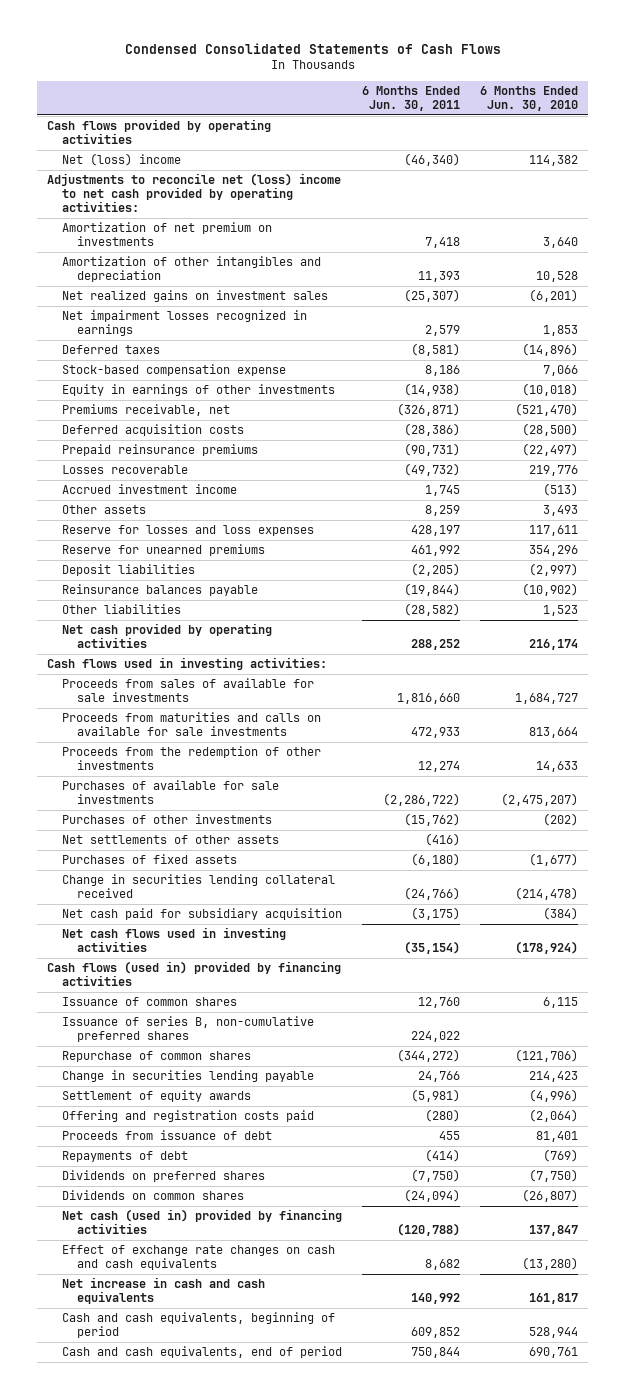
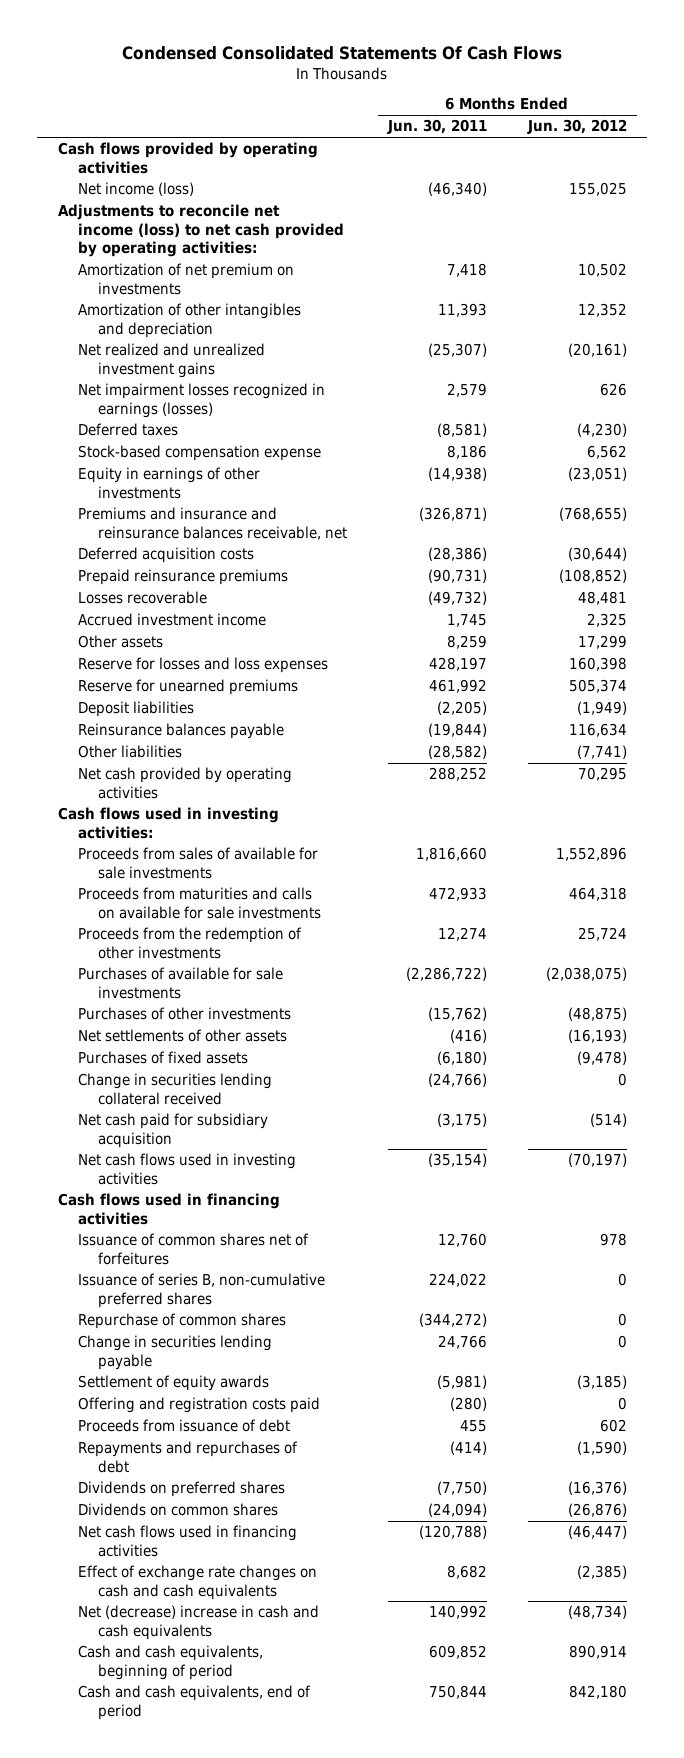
- Condensed Consolidated Statements of Cash Flows
+ Condensed Consolidated Statements Of Cash Flows
- | 6 Months Ended Jun. 30, 2011 | 6 Months Ended Jun. 30, 2010
+ | 6 Months Ended Jun. 30, 2011 | 6 Months Ended Jun. 30, 2012
- Net (loss) income | (46,340) | 114,382
- Adjustments to reconcile net (loss) income to net cash provided by operating activities:
+ Net income (loss) | (46,340) | 155,025
+ Adjustments to reconcile net income (loss) to net cash provided by operating activities:
- Net realized gains on investment sales | (25,307) | (6,201)
- Net impairment losses recognized in earnings | 2,579 | 1,853
+ Net realized and unrealized investment gains | (25,307) | (20,161)
+ Net impairment losses recognized in earnings (losses) | 2,579 | 626
- Premiums receivable, net | (326,871) | (521,470)
+ Premiums and insurance and reinsurance balances receivable, net | (326,871) | (768,655)
- Cash flows (used in) provided by financing activities
- Issuance of common shares | 12,760 | 6,115
+ Cash flows used in financing activities
+ Issuance of common shares net of forfeitures | 12,760 | 978
- Repayments of debt | (414) | (769)
+ Repayments and repurchases of debt | (414) | (1,590)
- Net cash (used in) provided by financing activities | (120,788) | 137,847
+ Net cash flows used in financing activities | (120,788) | (46,447)
- Net increase in cash and cash equivalents | 140,992 | 161,817
+ Net (decrease) increase in cash and cash equivalents | 140,992 | (48,734)

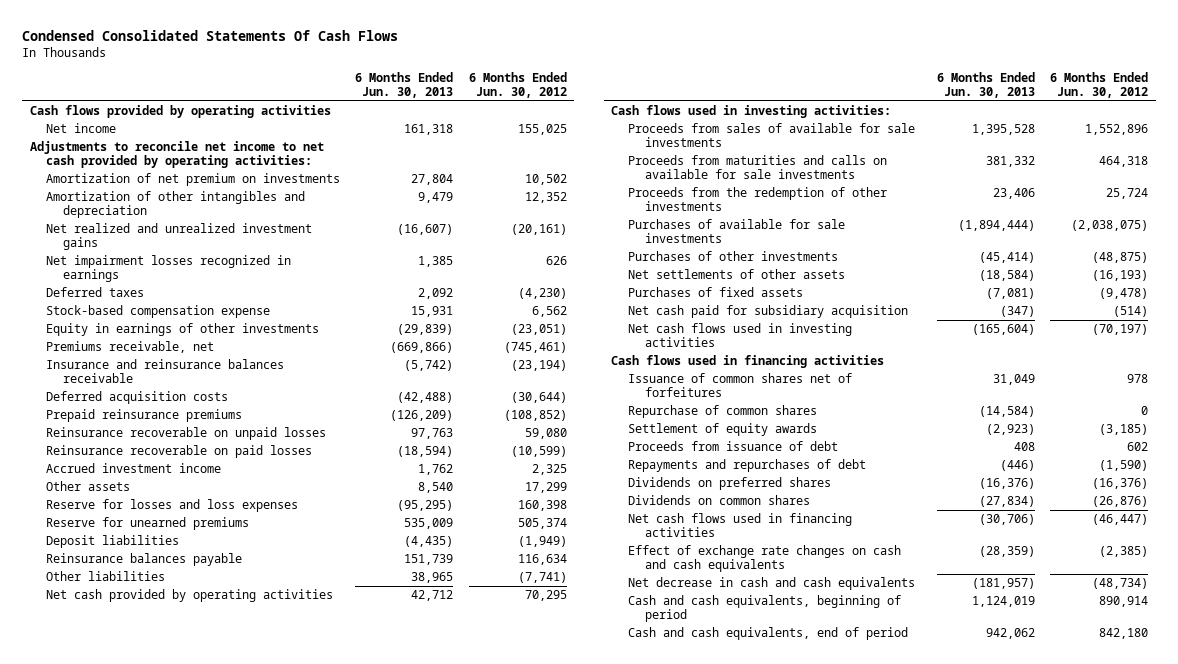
- | 6 Months Ended Jun. 30, 2011 | 6 Months Ended Jun. 30, 2012
+ | 6 Months Ended Jun. 30, 2013 | 6 Months Ended Jun. 30, 2012
- Net income (loss) | (46,340) | 155,025
- Adjustments to reconcile net income (loss) to net cash provided by operating activities:
+ Net income | 161,318 | 155,025
+ Adjustments to reconcile net income to net cash provided by operating activities:
- Net impairment losses recognized in earnings (losses) | 2,579 | 626
+ Net impairment losses recognized in earnings | 1,385 | 626
- Premiums and insurance and reinsurance balances receivable, net | (326,871) | (768,655)
+ Premiums receivable, net | (669,866) | (745,461)
+ Insurance and reinsurance balances receivable | (5,742) | (23,194)
- Losses recoverable | (49,732) | 48,481
+ Reinsurance recoverable on unpaid losses | 97,763 | 59,080
+ Reinsurance recoverable on paid losses | (18,594) | (10,599)
- Change in securities lending collateral received | (24,766) | 0
- Issuance of series B, non-cumulative preferred shares | 224,022 | 0
- Change in securities lending payable | 24,766 | 0
- Offering and registration costs paid | (280) | 0
- Net (decrease) increase in cash and cash equivalents | 140,992 | (48,734)
+ Net decrease in cash and cash equivalents | (181,957) | (48,734)

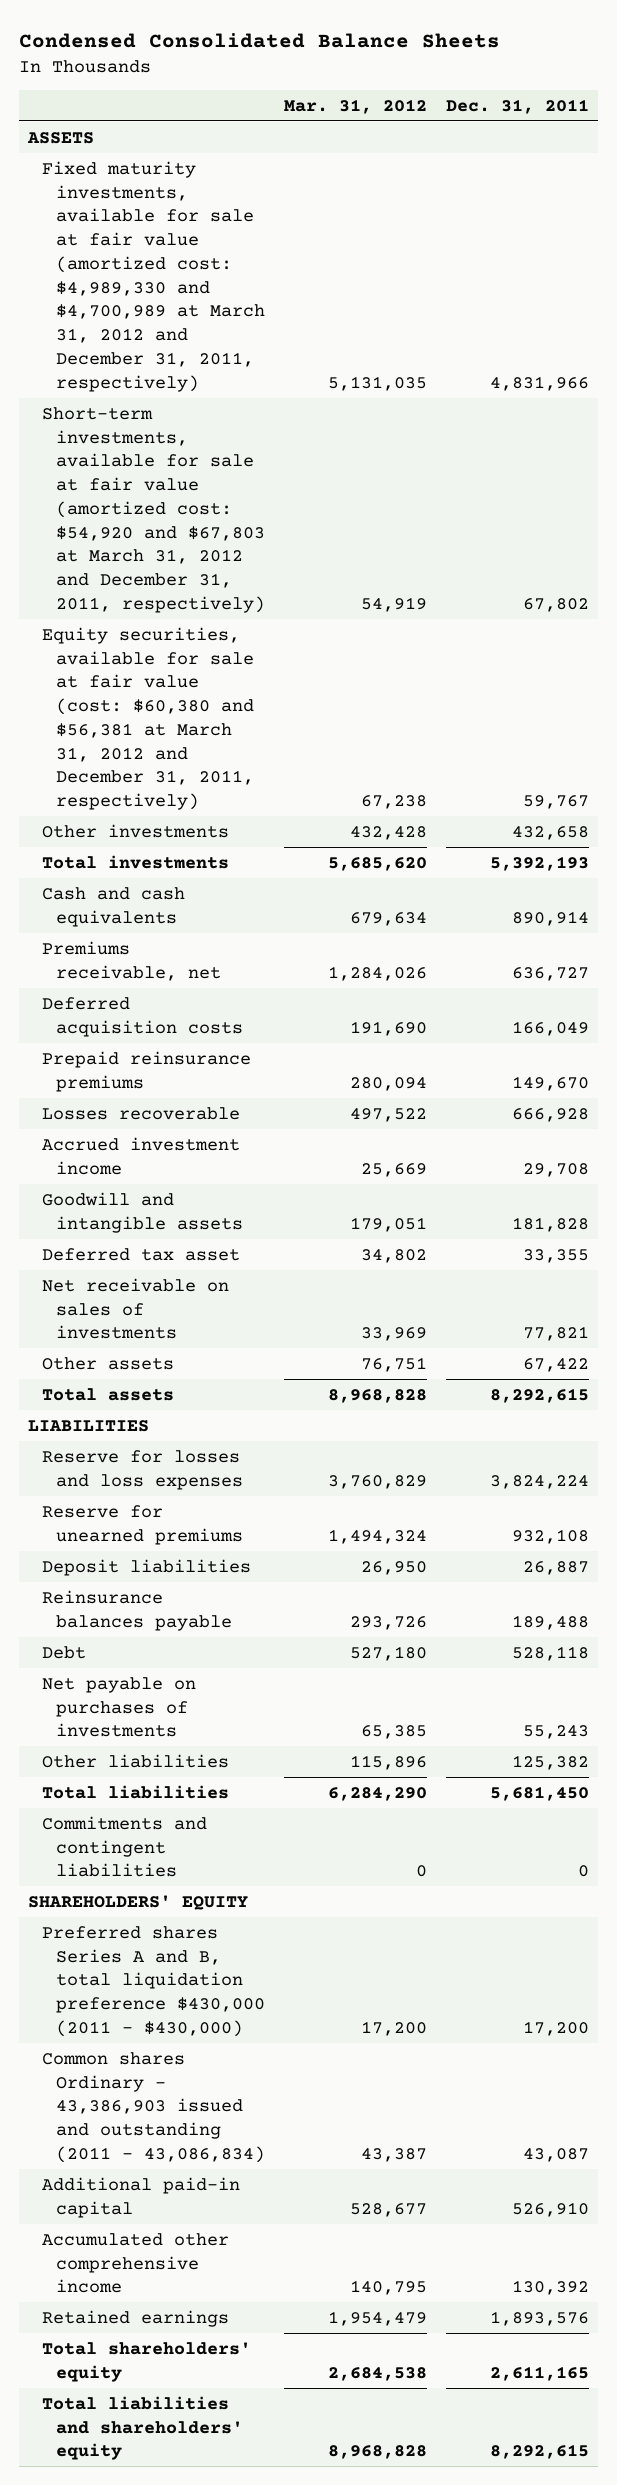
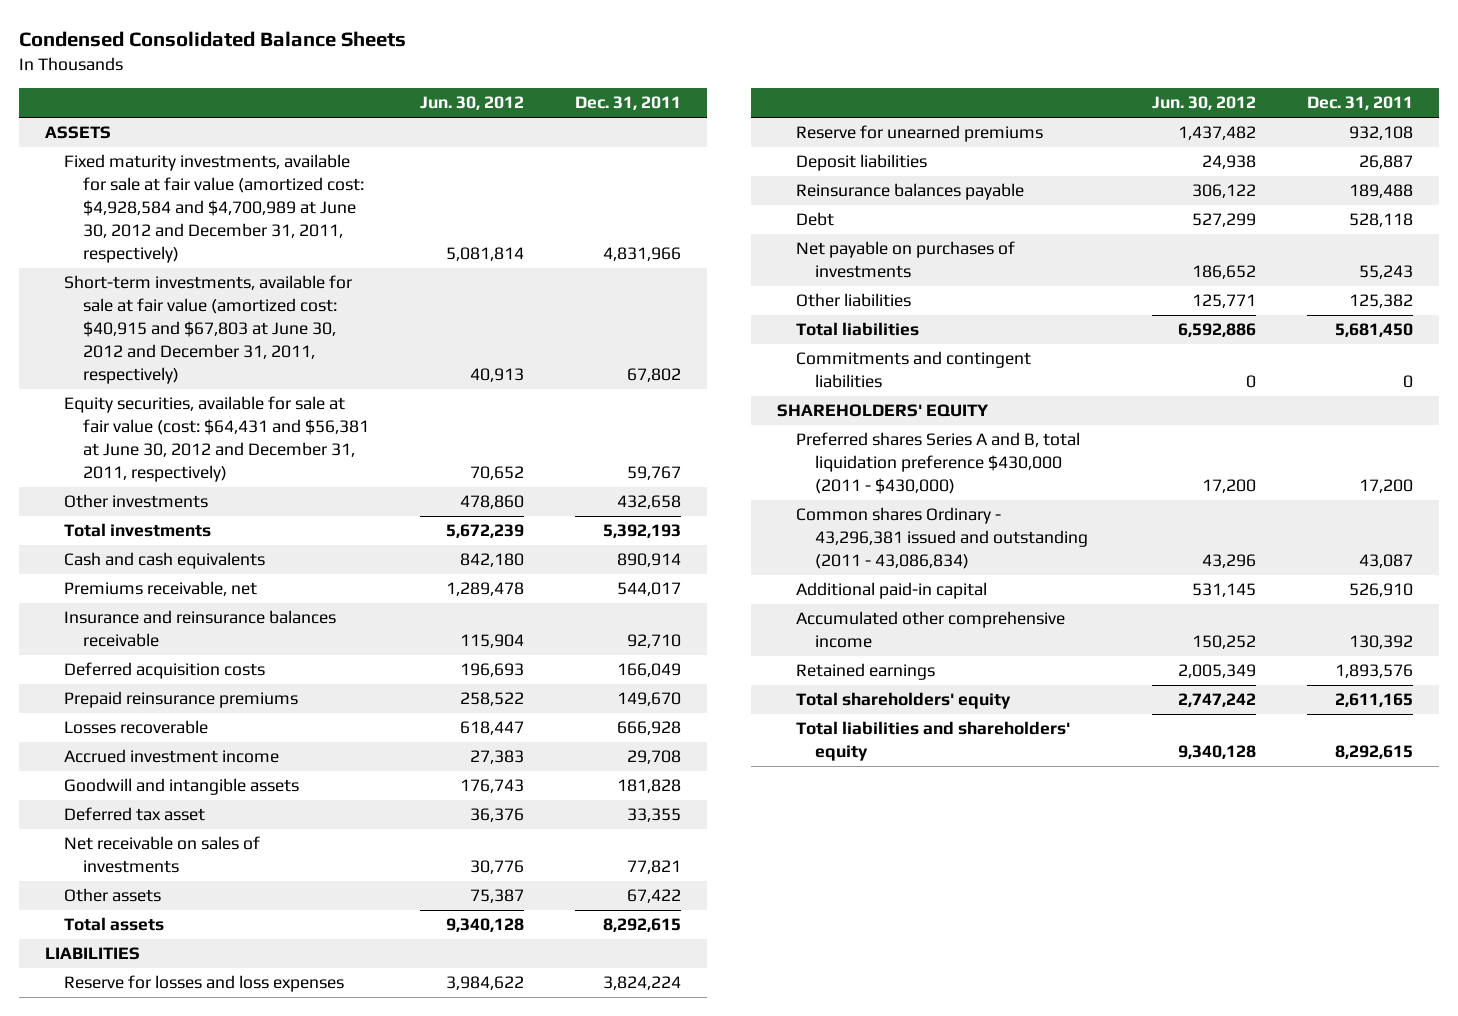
- | Mar. 31, 2012 | Dec. 31, 2011
+ | Jun. 30, 2012 | Dec. 31, 2011
- Fixed maturity investments, available for sale at fair value (amortized cost: $4,989,330 and $4,700,989 at March 31, 2012 and December 31, 2011, respectively) | 5,131,035 | 4,831,966
- Short-term investments, available for sale at fair value (amortized cost: $54,920 and $67,803 at March 31, 2012 and December 31, 2011, respectively) | 54,919 | 67,802
- Equity securities, available for sale at fair value (cost: $60,380 and $56,381 at March 31, 2012 and December 31, 2011, respectively) | 67,238 | 59,767
+ Fixed maturity investments, available for sale at fair value (amortized cost: $4,928,584 and $4,700,989 at June 30, 2012 and December 31, 2011, respectively) | 5,081,814 | 4,831,966
+ Short-term investments, available for sale at fair value (amortized cost: $40,915 and $67,803 at June 30, 2012 and December 31, 2011, respectively) | 40,913 | 67,802
+ Equity securities, available for sale at fair value (cost: $64,431 and $56,381 at June 30, 2012 and December 31, 2011, respectively) | 70,652 | 59,767
- Premiums receivable, net | 1,284,026 | 636,727
+ Premiums receivable, net | 1,289,478 | 544,017
+ Insurance and reinsurance balances receivable | 115,904 | 92,710
- Common shares Ordinary - 43,386,903 issued and outstanding (2011 - 43,086,834) | 43,387 | 43,087
+ Common shares Ordinary - 43,296,381 issued and outstanding (2011 - 43,086,834) | 43,296 | 43,087

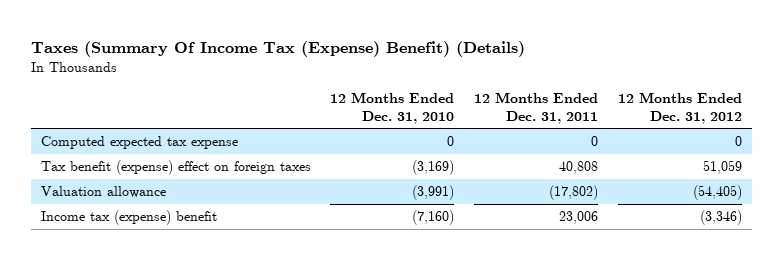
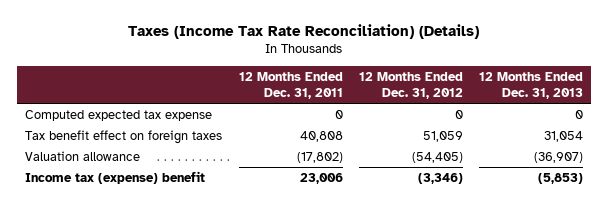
- Taxes (Summary Of Income Tax (Expense) Benefit) (Details)
+ Taxes (Income Tax Rate Reconciliation) (Details)
- | 12 Months Ended Dec. 31, 2010 | 12 Months Ended Dec. 31, 2011 | 12 Months Ended Dec. 31, 2012
+ | 12 Months Ended Dec. 31, 2011 | 12 Months Ended Dec. 31, 2012 | 12 Months Ended Dec. 31, 2013
- Tax benefit (expense) effect on foreign taxes | (3,169) | 40,808 | 51,059
+ Tax benefit effect on foreign taxes | 40,808 | 51,059 | 31,054

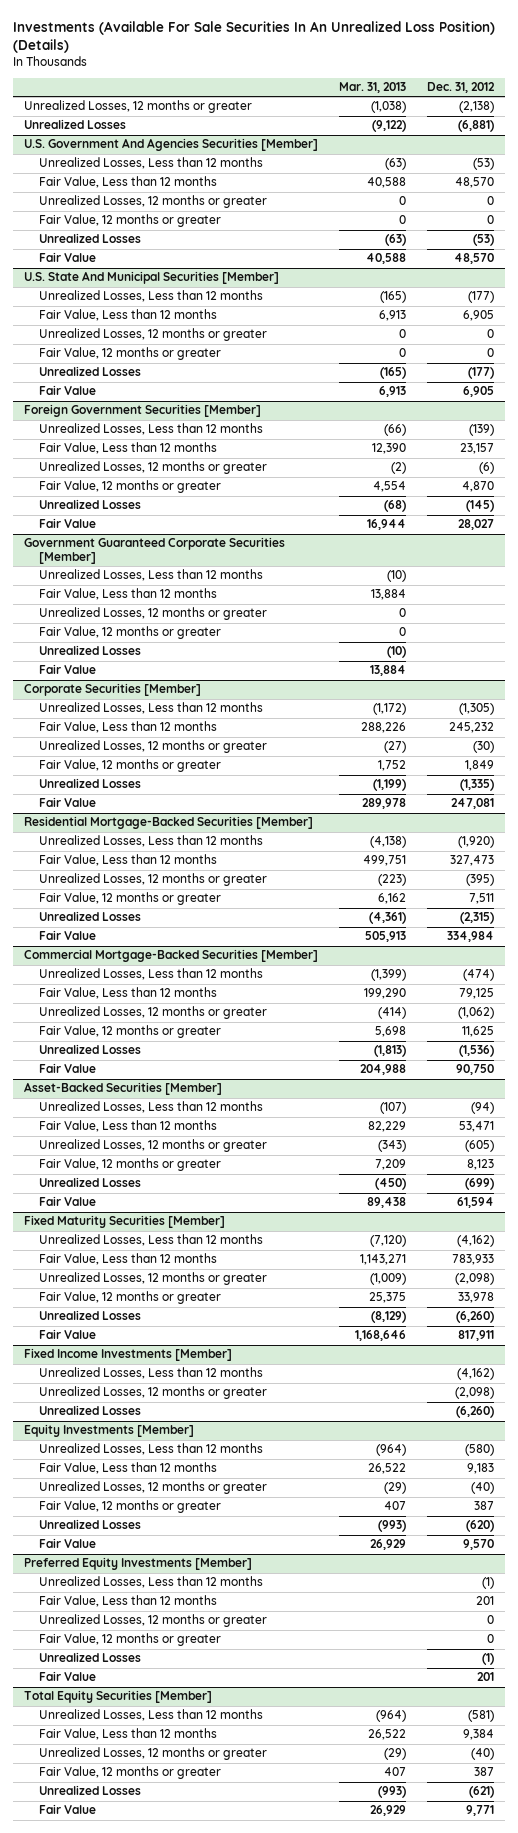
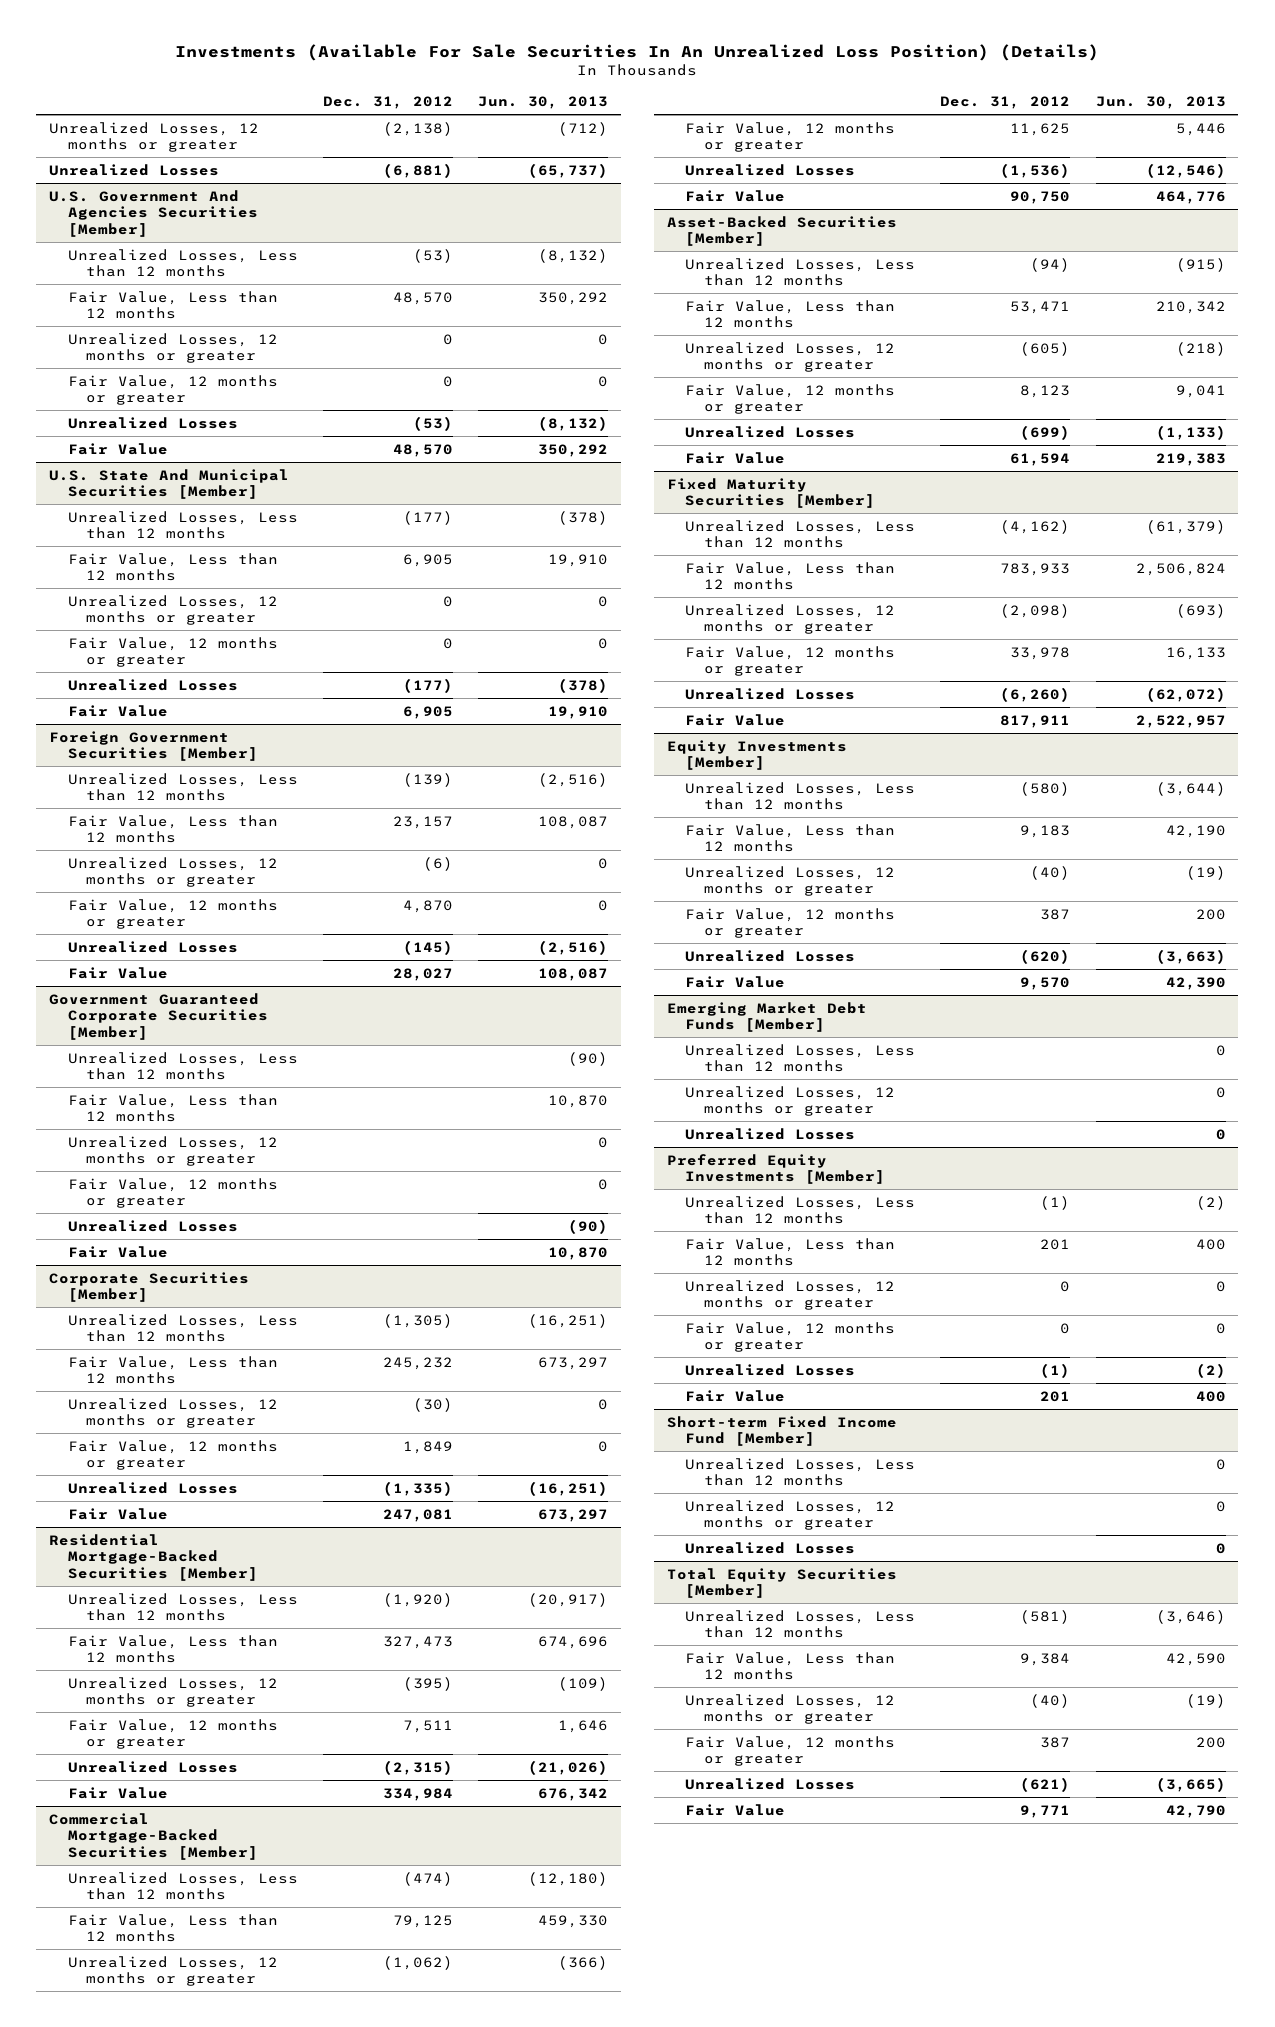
- | Mar. 31, 2013 | Dec. 31, 2012
+ | Dec. 31, 2012 | Jun. 30, 2013
- Fixed Income Investments [Member]
- Unrealized Losses, Less than 12 months | | (4,162)
- Unrealized Losses, 12 months or greater | | (2,098)
- Unrealized Losses | | (6,260)
+ Emerging Market Debt Funds [Member]
+ Unrealized Losses, Less than 12 months | | 0
+ Unrealized Losses, 12 months or greater | | 0
+ Unrealized Losses | | 0
+ Short-term Fixed Income Fund [Member]
+ Unrealized Losses, Less than 12 months | | 0
+ Unrealized Losses, 12 months or greater | | 0
+ Unrealized Losses | | 0

